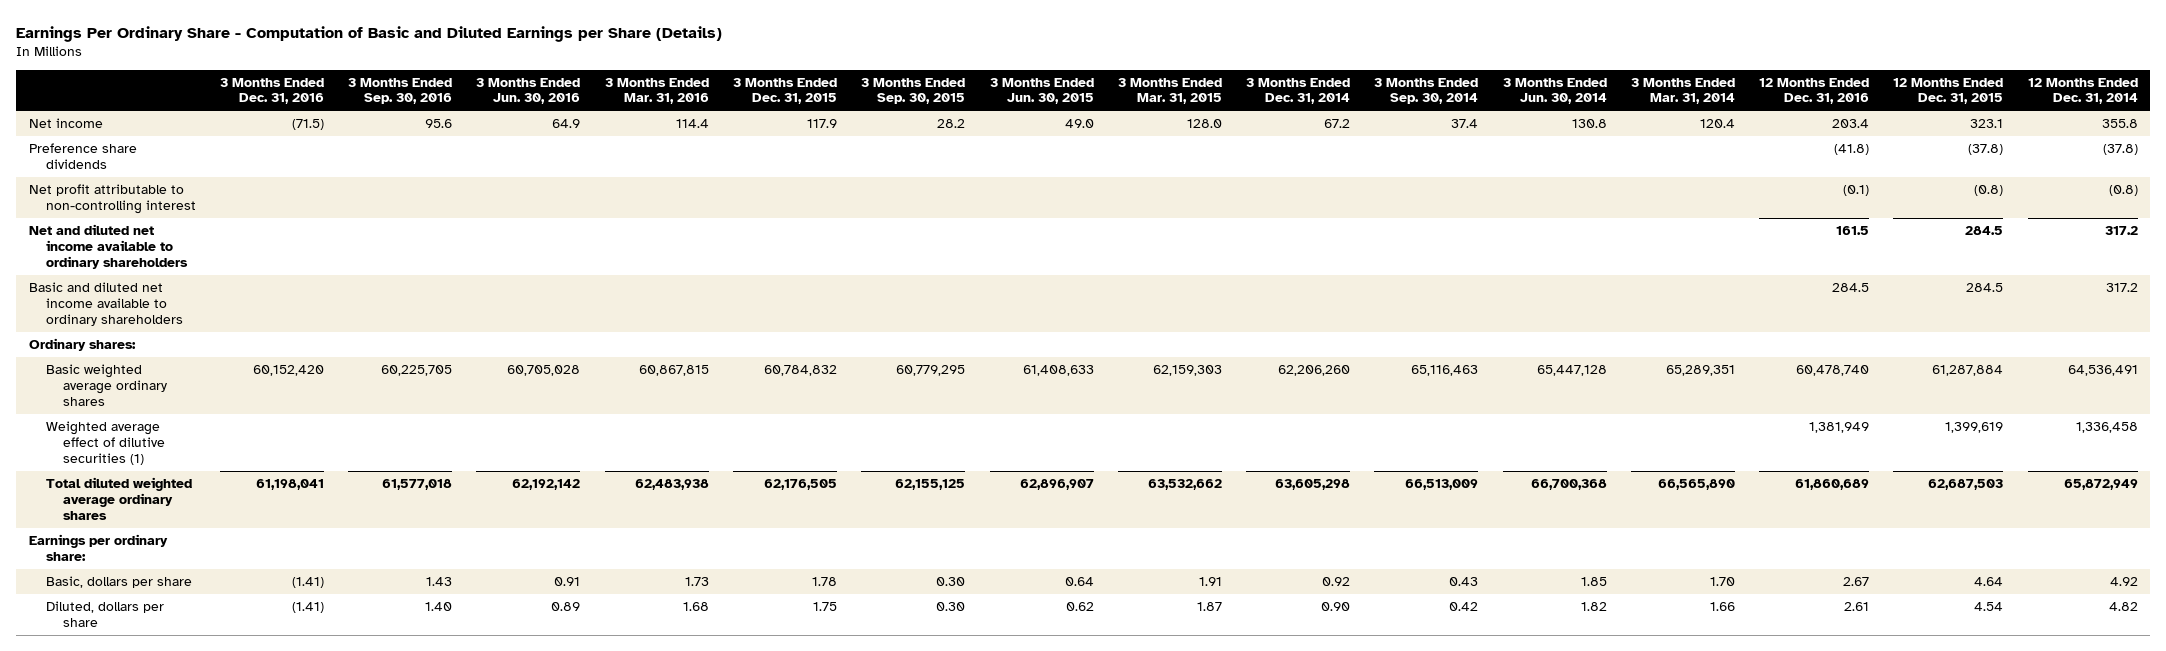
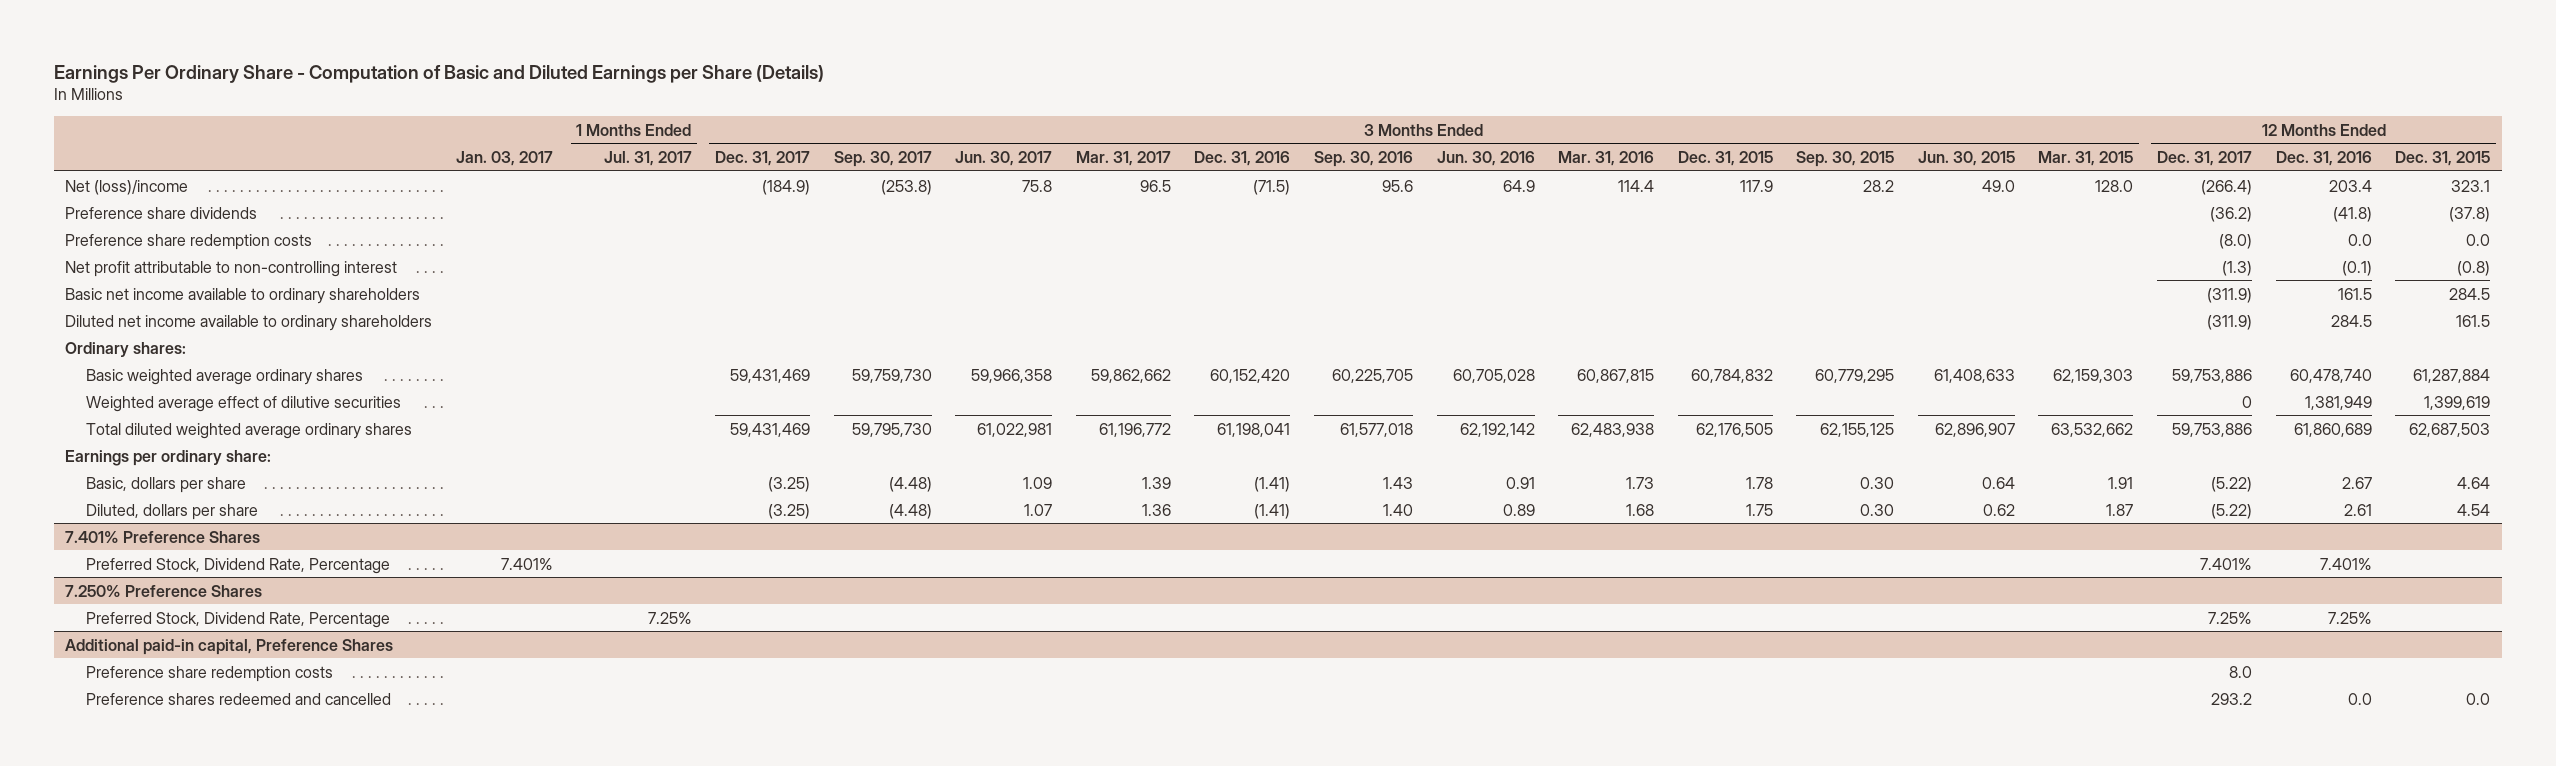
- | 3 Months Ended Dec. 31, 2016 | 3 Months Ended Sep. 30, 2016 | 3 Months Ended Jun. 30, 2016 | 3 Months Ended Mar. 31, 2016 | 3 Months Ended Dec. 31, 2015 | 3 Months Ended Sep. 30, 2015 | 3 Months Ended Jun. 30, 2015 | 3 Months Ended Mar. 31, 2015 | 3 Months Ended Dec. 31, 2014 | 3 Months Ended Sep. 30, 2014 | 3 Months Ended Jun. 30, 2014 | 3 Months Ended Mar. 31, 2014 | 12 Months Ended Dec. 31, 2016 | 12 Months Ended Dec. 31, 2015 | 12 Months Ended Dec. 31, 2014
+ | Jan. 03, 2017 | 1 Months Ended Jul. 31, 2017 | 3 Months Ended Dec. 31, 2017 | 3 Months Ended Sep. 30, 2017 | 3 Months Ended Jun. 30, 2017 | 3 Months Ended Mar. 31, 2017 | 3 Months Ended Dec. 31, 2016 | 3 Months Ended Sep. 30, 2016 | 3 Months Ended Jun. 30, 2016 | 3 Months Ended Mar. 31, 2016 | 3 Months Ended Dec. 31, 2015 | 3 Months Ended Sep. 30, 2015 | 3 Months Ended Jun. 30, 2015 | 3 Months Ended Mar. 31, 2015 | 12 Months Ended Dec. 31, 2017 | 12 Months Ended Dec. 31, 2016 | 12 Months Ended Dec. 31, 2015
- Net income | (71.5) | 95.6 | 64.9 | 114.4 | 117.9 | 28.2 | 49.0 | 128.0 | 67.2 | 37.4 | 130.8 | 120.4 | 203.4 | 323.1 | 355.8
+ Net (loss)/income | | | (184.9) | (253.8) | 75.8 | 96.5 | (71.5) | 95.6 | 64.9 | 114.4 | 117.9 | 28.2 | 49.0 | 128.0 | (266.4) | 203.4 | 323.1
+ Preference share redemption costs | | | | | | | | | | | | | | | (8.0) | 0.0 | 0.0
- Net and diluted net income available to ordinary shareholders | | | | | | | | | | | | | 161.5 | 284.5 | 317.2
- Basic and diluted net income available to ordinary shareholders | | | | | | | | | | | | | 284.5 | 284.5 | 317.2
+ Basic net income available to ordinary shareholders | | | | | | | | | | | | | | | (311.9) | 161.5 | 284.5
+ Diluted net income available to ordinary shareholders | | | | | | | | | | | | | | | (311.9) | 284.5 | 161.5
- Weighted average effect of dilutive securities (1) | | | | | | | | | | | | | 1,381,949 | 1,399,619 | 1,336,458
+ Weighted average effect of dilutive securities | | | | | | | | | | | | | | | 0 | 1,381,949 | 1,399,619
+ 7.401% Preference Shares
+ Preferred Stock, Dividend Rate, Percentage | 7.401% | | | | | | | | | | | | | | 7.401% | 7.401% |
+ 7.250% Preference Shares
+ Preferred Stock, Dividend Rate, Percentage | | 7.25% | | | | | | | | | | | | | 7.25% | 7.25% |
+ Additional paid-in capital, Preference Shares
+ Preference share redemption costs | | | | | | | | | | | | | | | 8.0 | |
+ Preference shares redeemed and cancelled | | | | | | | | | | | | | | | 293.2 | 0.0 | 0.0

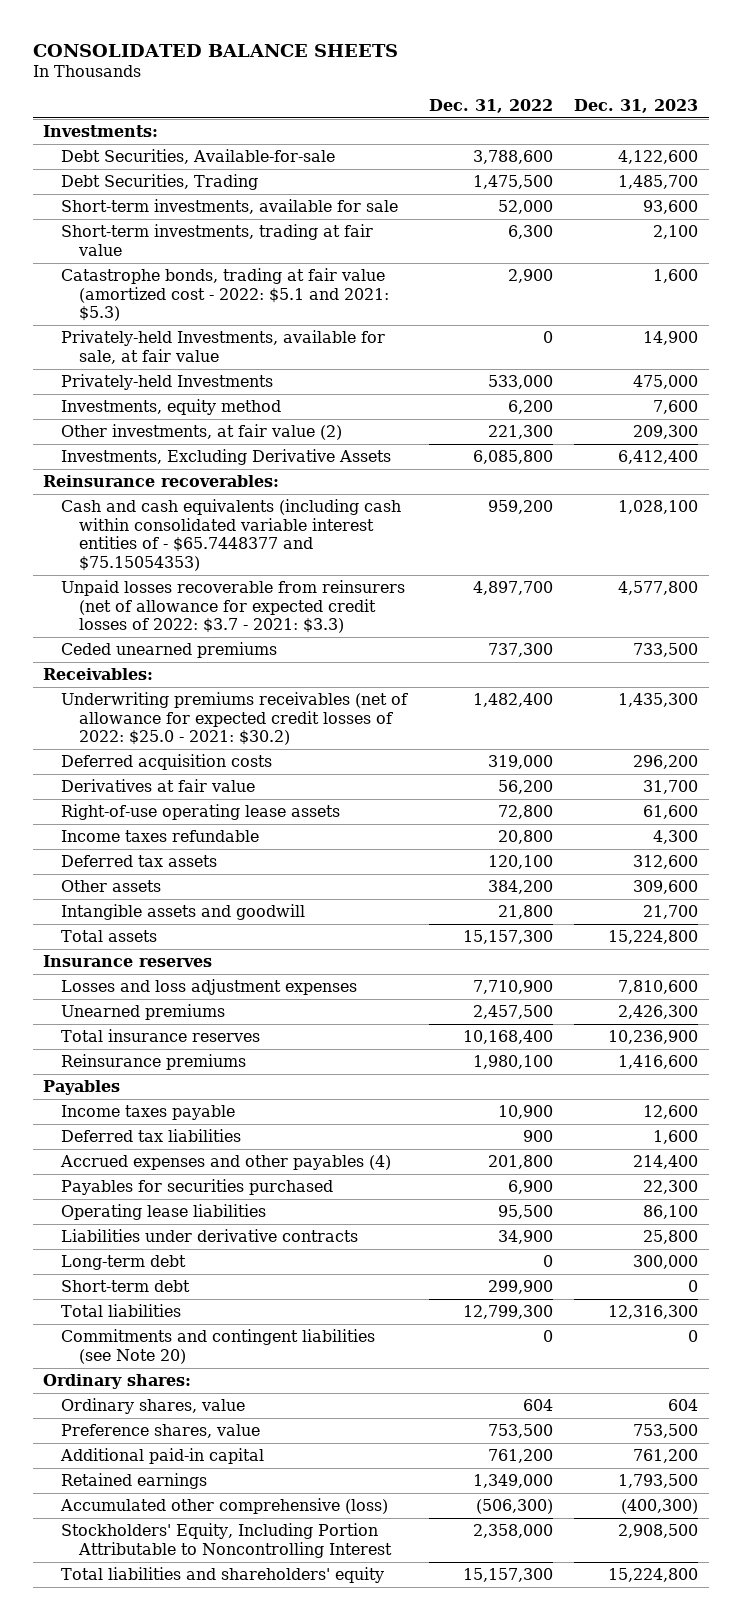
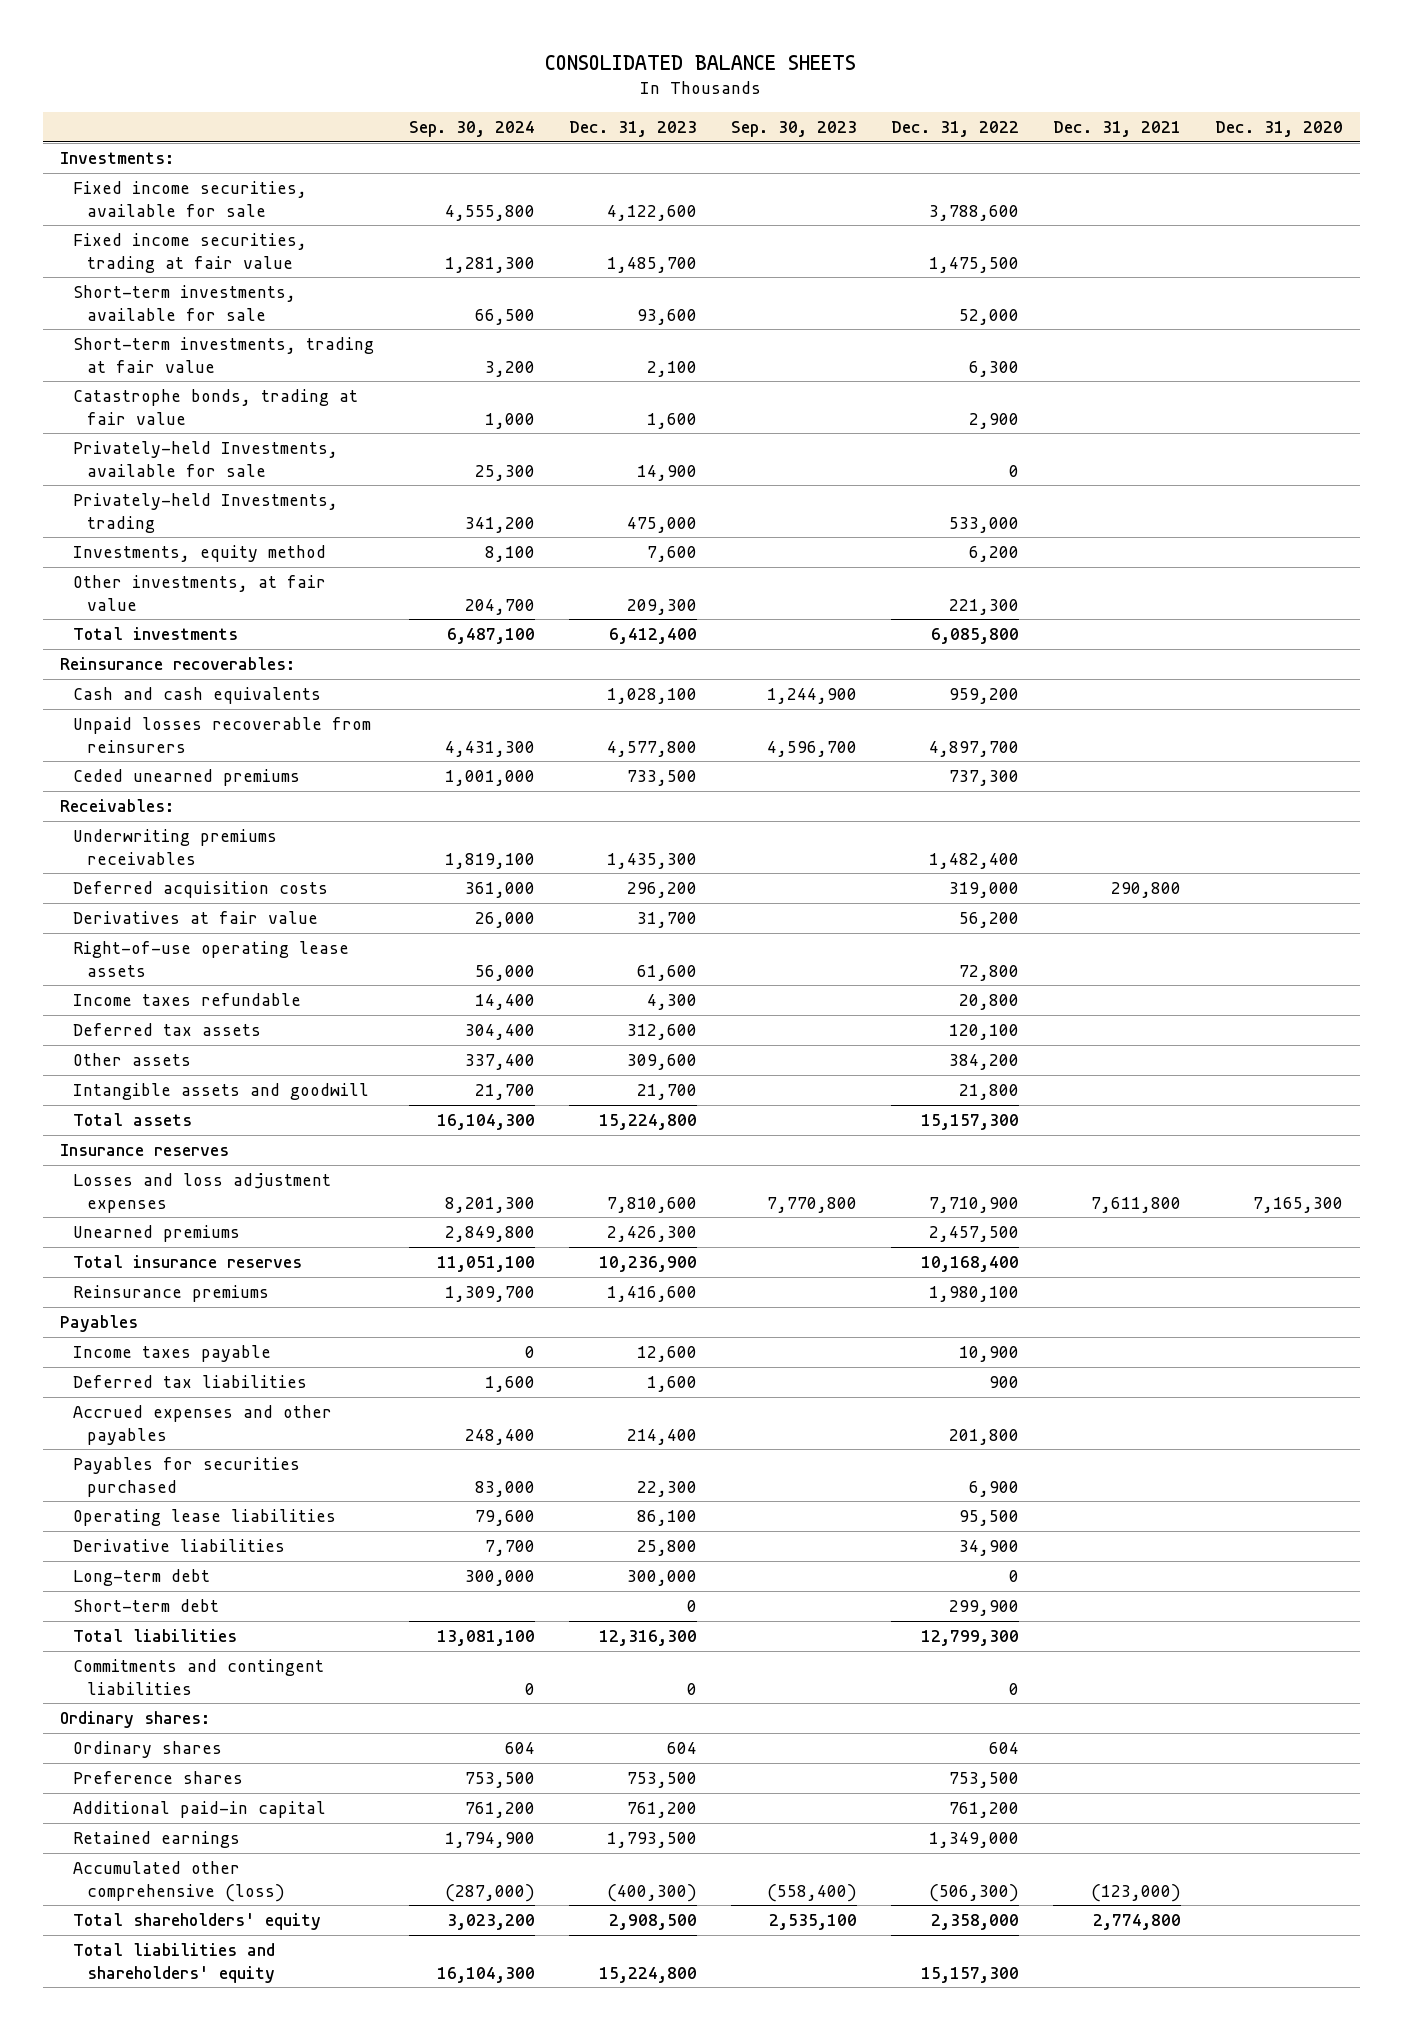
- | Dec. 31, 2022 | Dec. 31, 2023
+ | Sep. 30, 2024 | Dec. 31, 2023 | Sep. 30, 2023 | Dec. 31, 2022 | Dec. 31, 2021 | Dec. 31, 2020
- Debt Securities, Available-for-sale | 3,788,600 | 4,122,600
- Debt Securities, Trading | 1,475,500 | 1,485,700
+ Fixed income securities, available for sale | 4,555,800 | 4,122,600 | | 3,788,600 | |
+ Fixed income securities, trading at fair value | 1,281,300 | 1,485,700 | | 1,475,500 | |
- Catastrophe bonds, trading at fair value (amortized cost - 2022: $5.1 and 2021: $5.3) | 2,900 | 1,600
- Privately-held Investments, available for sale, at fair value | 0 | 14,900
- Privately-held Investments | 533,000 | 475,000
+ Catastrophe bonds, trading at fair value | 1,000 | 1,600 | | 2,900 | |
+ Privately-held Investments, available for sale | 25,300 | 14,900 | | 0 | |
+ Privately-held Investments, trading | 341,200 | 475,000 | | 533,000 | |
- Other investments, at fair value (2) | 221,300 | 209,300
- Investments, Excluding Derivative Assets | 6,085,800 | 6,412,400
+ Other investments, at fair value | 204,700 | 209,300 | | 221,300 | |
+ Total investments | 6,487,100 | 6,412,400 | | 6,085,800 | |
- Cash and cash equivalents (including cash within consolidated variable interest entities of - $65.7448377 and $75.15054353) | 959,200 | 1,028,100
- Unpaid losses recoverable from reinsurers (net of allowance for expected credit losses of 2022: $3.7 - 2021: $3.3) | 4,897,700 | 4,577,800
+ Cash and cash equivalents | | 1,028,100 | 1,244,900 | 959,200 | |
+ Unpaid losses recoverable from reinsurers | 4,431,300 | 4,577,800 | 4,596,700 | 4,897,700 | |
- Underwriting premiums receivables (net of allowance for expected credit losses of 2022: $25.0 - 2021: $30.2) | 1,482,400 | 1,435,300
+ Underwriting premiums receivables | 1,819,100 | 1,435,300 | | 1,482,400 | |
- Accrued expenses and other payables (4) | 201,800 | 214,400
+ Accrued expenses and other payables | 248,400 | 214,400 | | 201,800 | |
- Liabilities under derivative contracts | 34,900 | 25,800
+ Derivative liabilities | 7,700 | 25,800 | | 34,900 | |
- Commitments and contingent liabilities (see Note 20) | 0 | 0
+ Commitments and contingent liabilities | 0 | 0 | | 0 | |
- Ordinary shares, value | 604 | 604
- Preference shares, value | 753,500 | 753,500
+ Ordinary shares | 604 | 604 | | 604 | |
+ Preference shares | 753,500 | 753,500 | | 753,500 | |
- Stockholders' Equity, Including Portion Attributable to Noncontrolling Interest | 2,358,000 | 2,908,500
+ Total shareholders' equity | 3,023,200 | 2,908,500 | 2,535,100 | 2,358,000 | 2,774,800 |

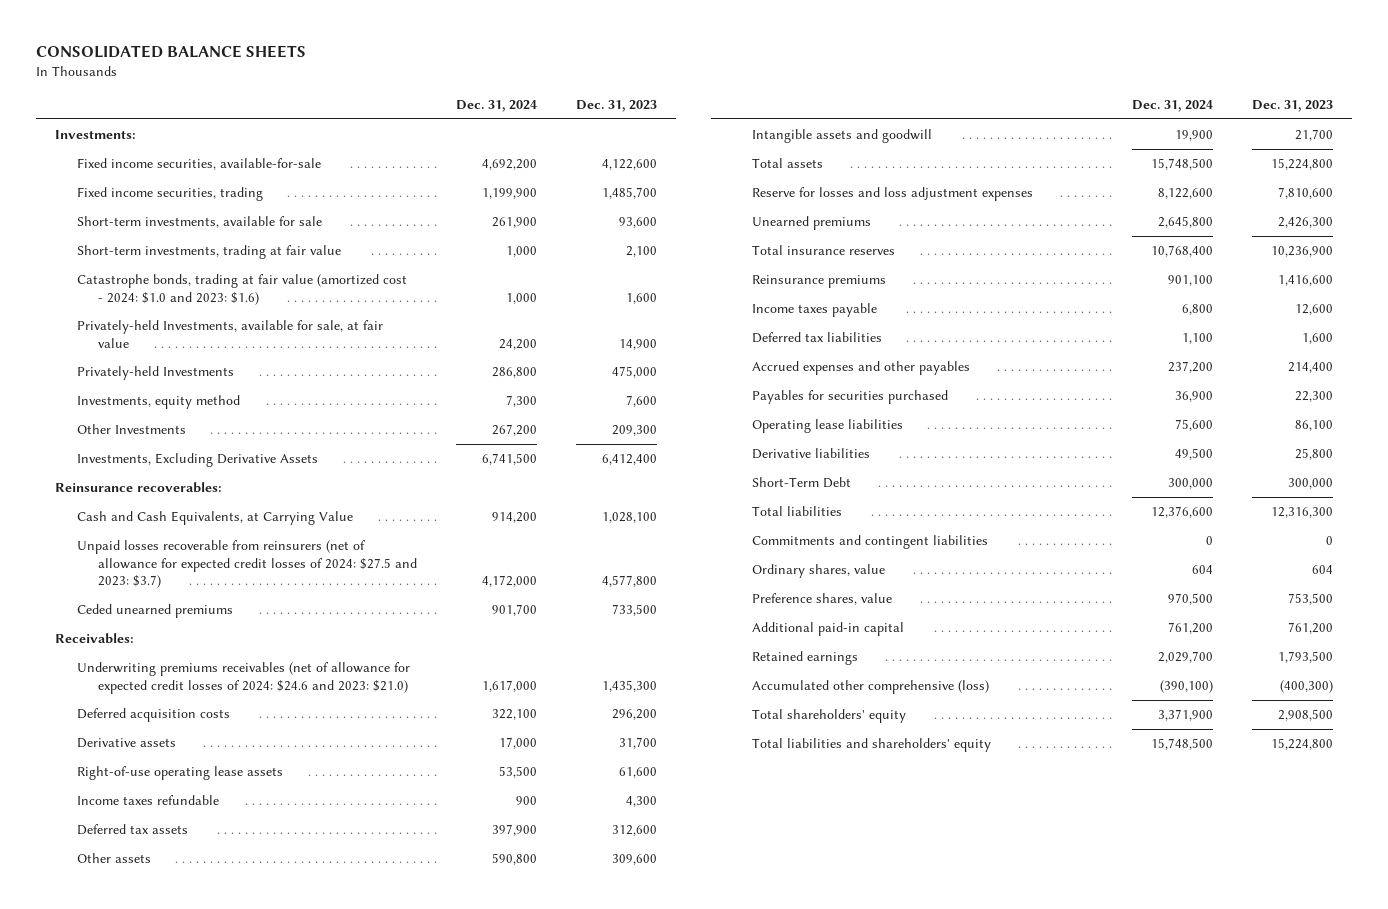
- | Sep. 30, 2024 | Dec. 31, 2023 | Sep. 30, 2023 | Dec. 31, 2022 | Dec. 31, 2021 | Dec. 31, 2020
+ | Dec. 31, 2024 | Dec. 31, 2023
- Fixed income securities, available for sale | 4,555,800 | 4,122,600 | | 3,788,600 | |
- Fixed income securities, trading at fair value | 1,281,300 | 1,485,700 | | 1,475,500 | |
+ Fixed income securities, available-for-sale | 4,692,200 | 4,122,600
+ Fixed income securities, trading | 1,199,900 | 1,485,700
- Catastrophe bonds, trading at fair value | 1,000 | 1,600 | | 2,900 | |
- Privately-held Investments, available for sale | 25,300 | 14,900 | | 0 | |
- Privately-held Investments, trading | 341,200 | 475,000 | | 533,000 | |
+ Catastrophe bonds, trading at fair value (amortized cost - 2024: $1.0 and 2023: $1.6) | 1,000 | 1,600
+ Privately-held Investments, available for sale, at fair value | 24,200 | 14,900
+ Privately-held Investments | 286,800 | 475,000
- Other investments, at fair value | 204,700 | 209,300 | | 221,300 | |
- Total investments | 6,487,100 | 6,412,400 | | 6,085,800 | |
+ Other Investments | 267,200 | 209,300
+ Investments, Excluding Derivative Assets | 6,741,500 | 6,412,400
- Cash and cash equivalents | | 1,028,100 | 1,244,900 | 959,200 | |
- Unpaid losses recoverable from reinsurers | 4,431,300 | 4,577,800 | 4,596,700 | 4,897,700 | |
+ Cash and Cash Equivalents, at Carrying Value | 914,200 | 1,028,100
+ Unpaid losses recoverable from reinsurers (net of allowance for expected credit losses of 2024: $27.5 and 2023: $3.7) | 4,172,000 | 4,577,800
- Underwriting premiums receivables | 1,819,100 | 1,435,300 | | 1,482,400 | |
+ Underwriting premiums receivables (net of allowance for expected credit losses of 2024: $24.6 and 2023: $21.0) | 1,617,000 | 1,435,300
- Derivatives at fair value | 26,000 | 31,700 | | 56,200 | |
+ Derivative assets | 17,000 | 31,700
- Insurance reserves
- Losses and loss adjustment expenses | 8,201,300 | 7,810,600 | 7,770,800 | 7,710,900 | 7,611,800 | 7,165,300
+ Reserve for losses and loss adjustment expenses | 8,122,600 | 7,810,600
- Payables
- Long-term debt | 300,000 | 300,000 | | 0 | |
- Short-term debt | | 0 | | 299,900 | |
+ Short-Term Debt | 300,000 | 300,000
- Ordinary shares:
- Ordinary shares | 604 | 604 | | 604 | |
- Preference shares | 753,500 | 753,500 | | 753,500 | |
+ Ordinary shares, value | 604 | 604
+ Preference shares, value | 970,500 | 753,500

